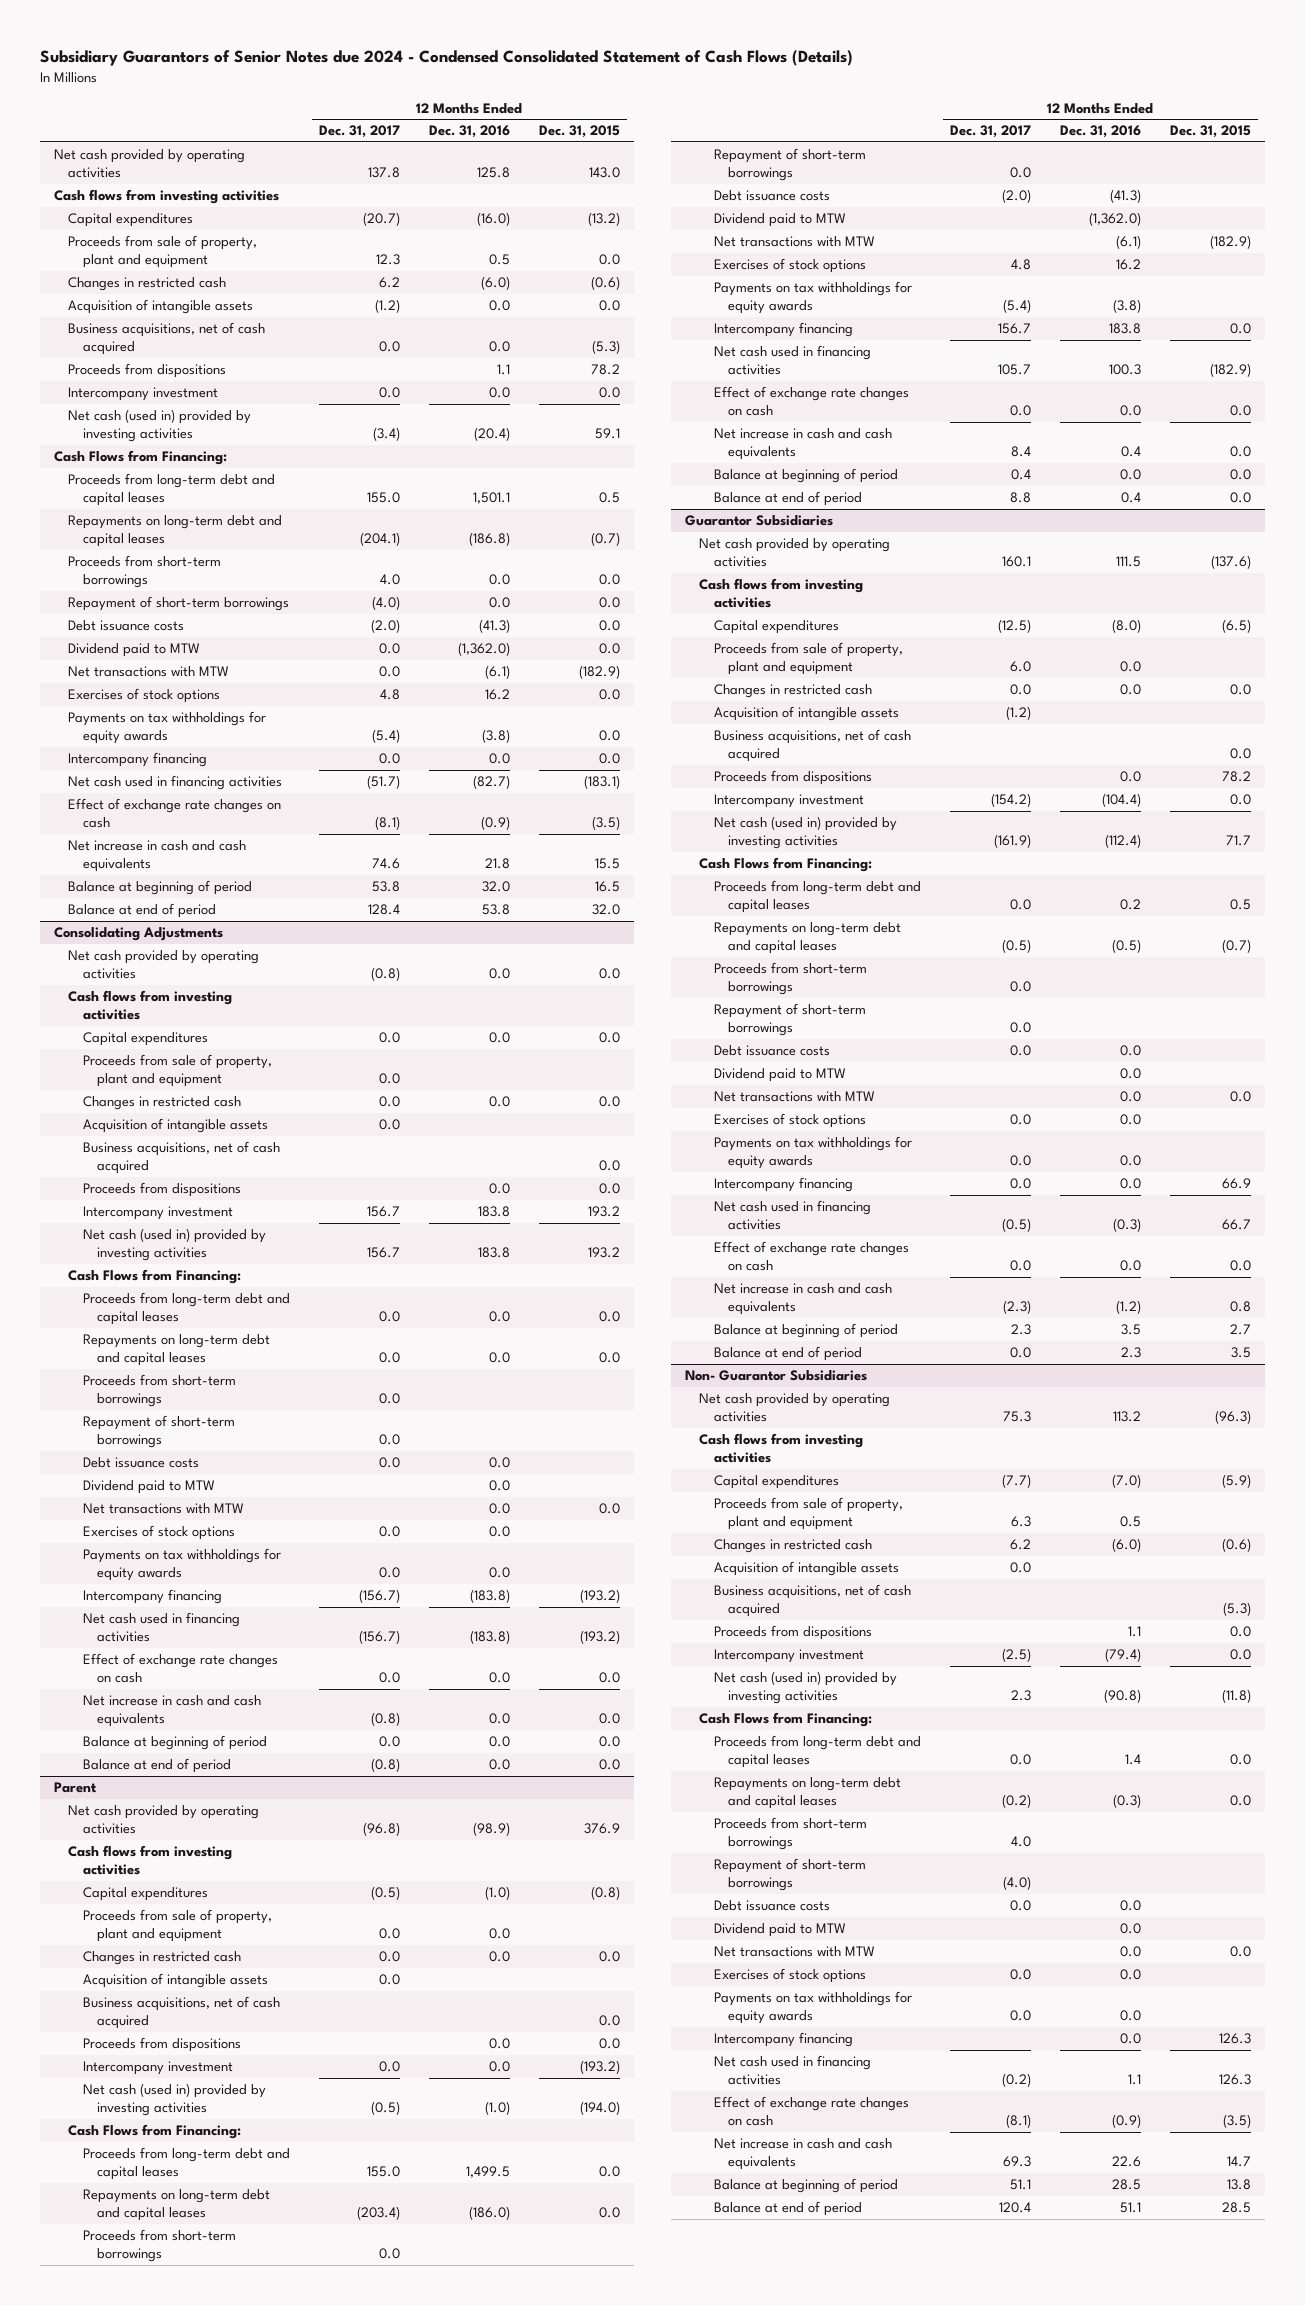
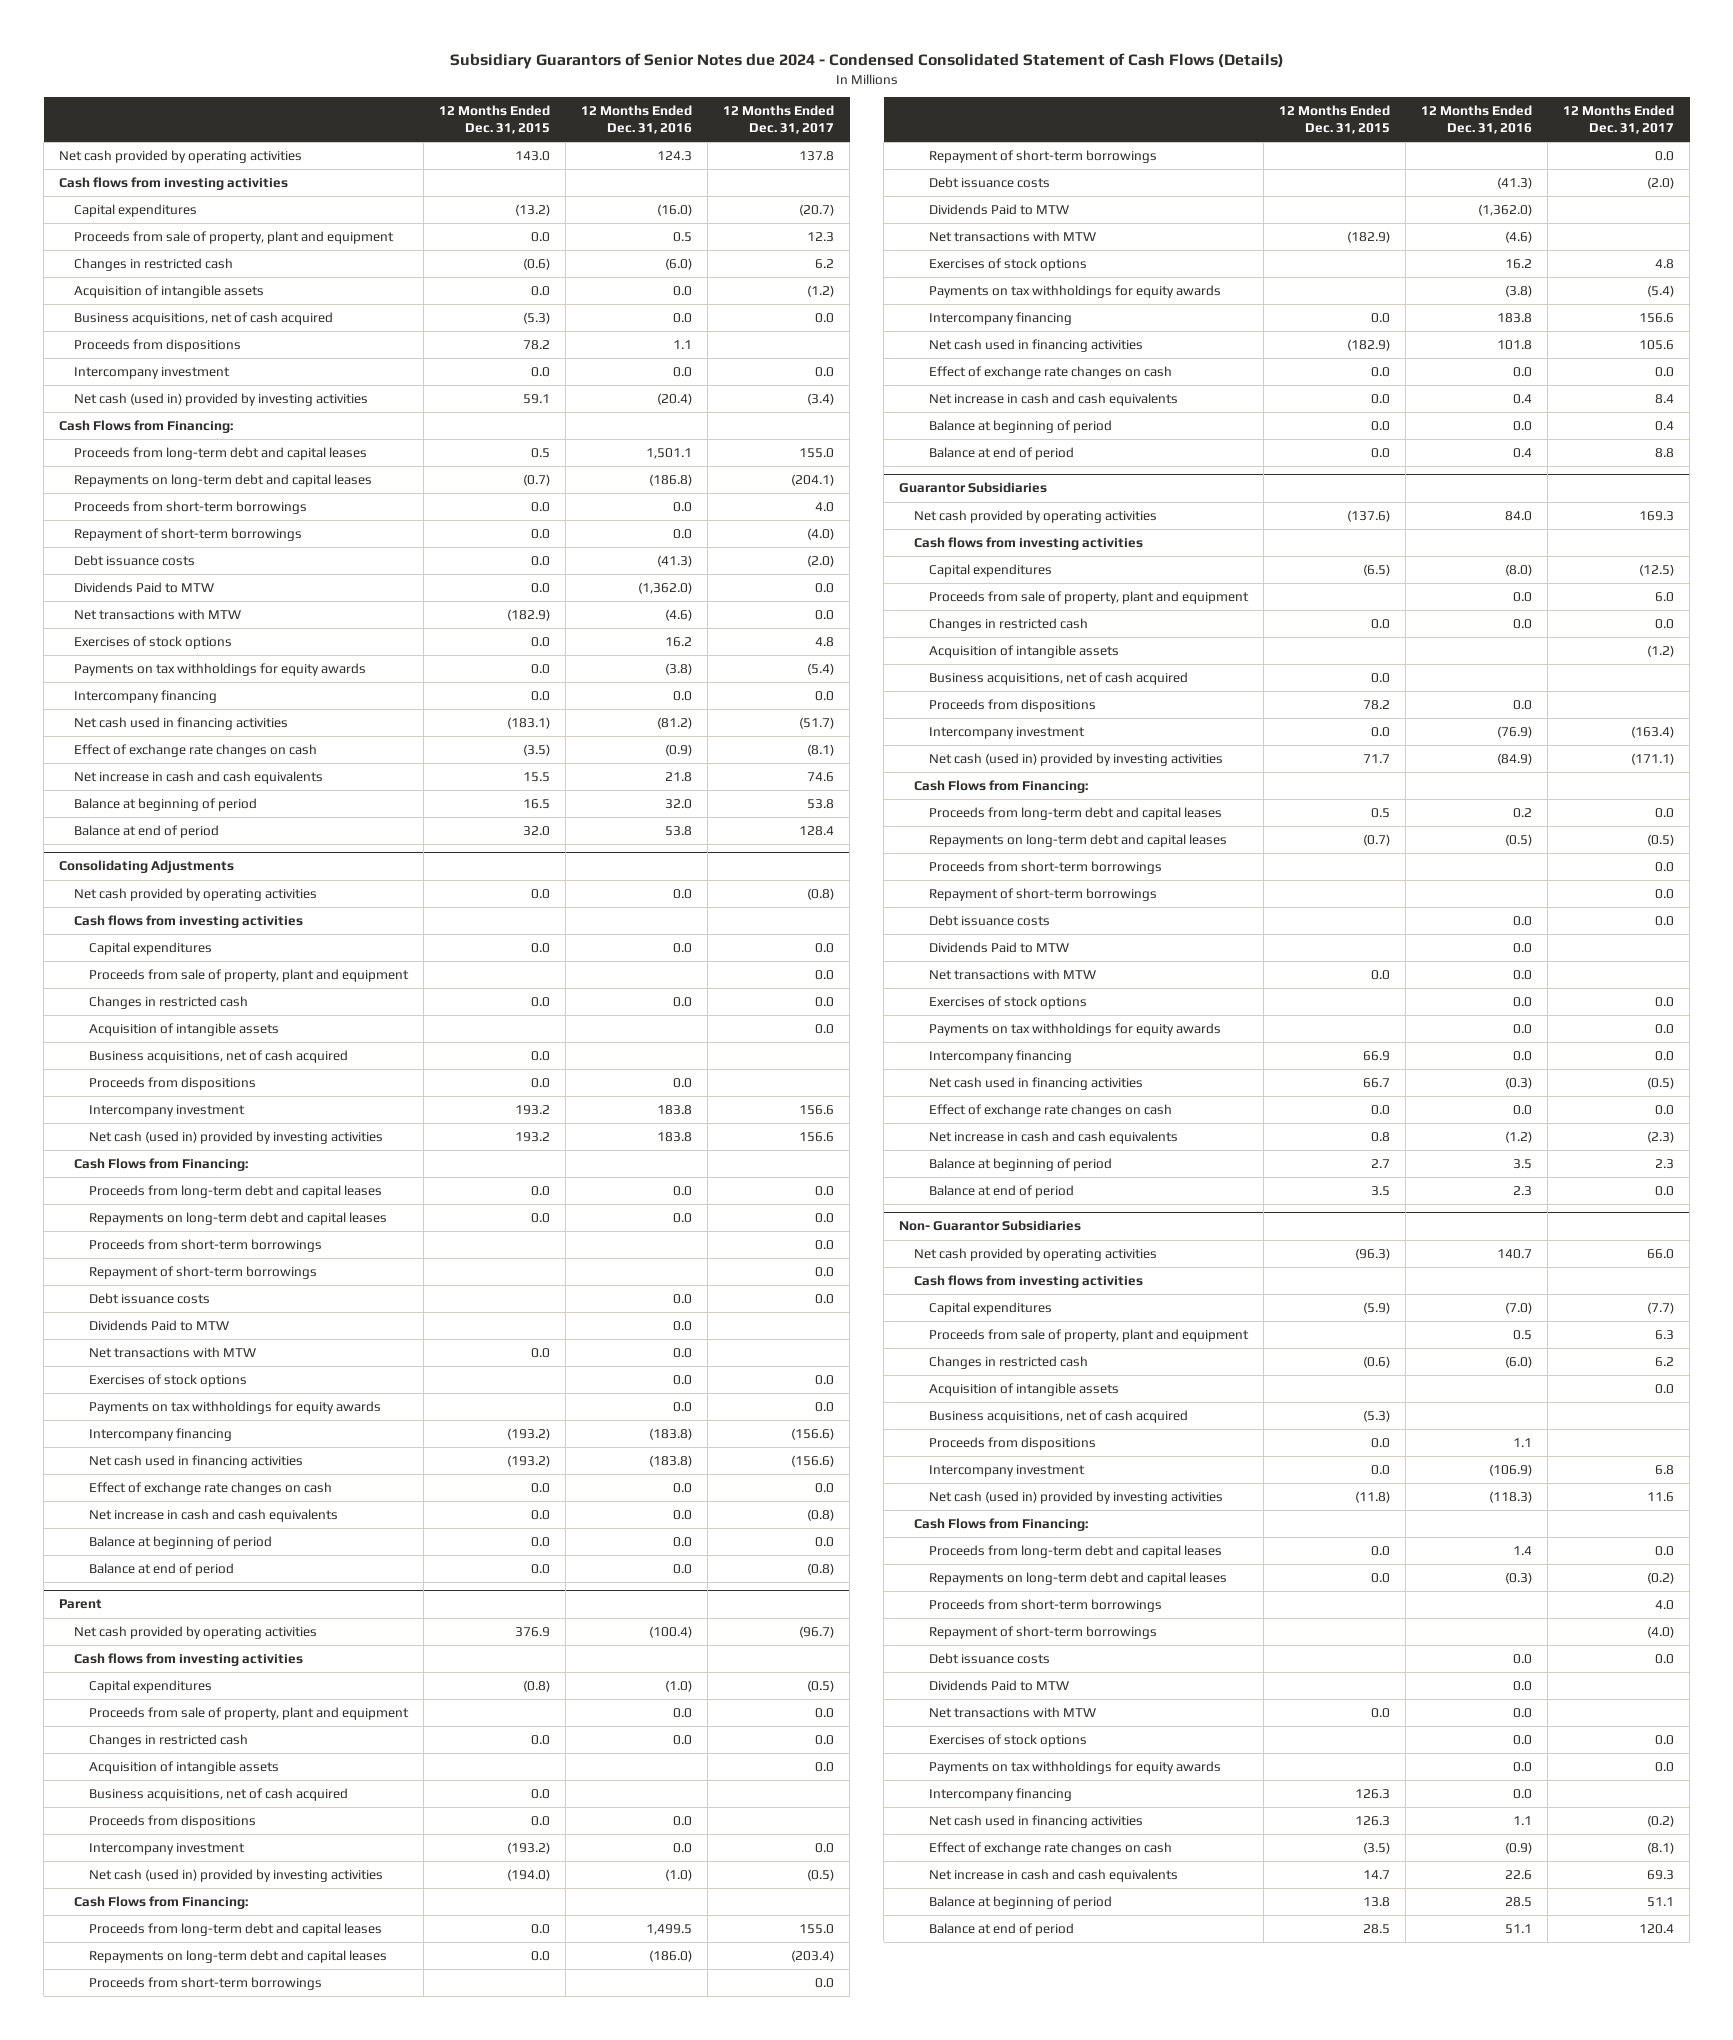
- | 12 Months Ended Dec. 31, 2017 | 12 Months Ended Dec. 31, 2016 | 12 Months Ended Dec. 31, 2015
+ | 12 Months Ended Dec. 31, 2015 | 12 Months Ended Dec. 31, 2016 | 12 Months Ended Dec. 31, 2017
- Net cash provided by operating activities | 137.8 | 125.8 | 143.0
+ Net cash provided by operating activities | 143.0 | 124.3 | 137.8
- Dividend paid to MTW | 0.0 | (1,362.0) | 0.0
- Net transactions with MTW | 0.0 | (6.1) | (182.9)
+ Dividends Paid to MTW | 0.0 | (1,362.0) | 0.0
+ Net transactions with MTW | (182.9) | (4.6) | 0.0
- Net cash used in financing activities | (51.7) | (82.7) | (183.1)
+ Net cash used in financing activities | (183.1) | (81.2) | (51.7)
@ Consolidating Adjustments
- Intercompany investment | 156.7 | 183.8 | 193.2
- Net cash (used in) provided by investing activities | 156.7 | 183.8 | 193.2
+ Intercompany investment | 193.2 | 183.8 | 156.6
+ Net cash (used in) provided by investing activities | 193.2 | 183.8 | 156.6
- Dividend paid to MTW | | 0.0 |
+ Dividends Paid to MTW | | 0.0 |
- Intercompany financing | (156.7) | (183.8) | (193.2)
- Net cash used in financing activities | (156.7) | (183.8) | (193.2)
+ Intercompany financing | (193.2) | (183.8) | (156.6)
+ Net cash used in financing activities | (193.2) | (183.8) | (156.6)
@ Parent
- Net cash provided by operating activities | (96.8) | (98.9) | 376.9
+ Net cash provided by operating activities | 376.9 | (100.4) | (96.7)
- Dividend paid to MTW | | (1,362.0) |
- Net transactions with MTW | | (6.1) | (182.9)
+ Dividends Paid to MTW | | (1,362.0) |
+ Net transactions with MTW | (182.9) | (4.6) |
- Intercompany financing | 156.7 | 183.8 | 0.0
- Net cash used in financing activities | 105.7 | 100.3 | (182.9)
+ Intercompany financing | 0.0 | 183.8 | 156.6
+ Net cash used in financing activities | (182.9) | 101.8 | 105.6
@ Guarantor Subsidiaries
- Net cash provided by operating activities | 160.1 | 111.5 | (137.6)
+ Net cash provided by operating activities | (137.6) | 84.0 | 169.3
- Intercompany investment | (154.2) | (104.4) | 0.0
- Net cash (used in) provided by investing activities | (161.9) | (112.4) | 71.7
+ Intercompany investment | 0.0 | (76.9) | (163.4)
+ Net cash (used in) provided by investing activities | 71.7 | (84.9) | (171.1)
- Dividend paid to MTW | | 0.0 |
+ Dividends Paid to MTW | | 0.0 |
@ Non- Guarantor Subsidiaries
- Net cash provided by operating activities | 75.3 | 113.2 | (96.3)
+ Net cash provided by operating activities | (96.3) | 140.7 | 66.0
- Intercompany investment | (2.5) | (79.4) | 0.0
- Net cash (used in) provided by investing activities | 2.3 | (90.8) | (11.8)
+ Intercompany investment | 0.0 | (106.9) | 6.8
+ Net cash (used in) provided by investing activities | (11.8) | (118.3) | 11.6
- Dividend paid to MTW | | 0.0 |
+ Dividends Paid to MTW | | 0.0 |

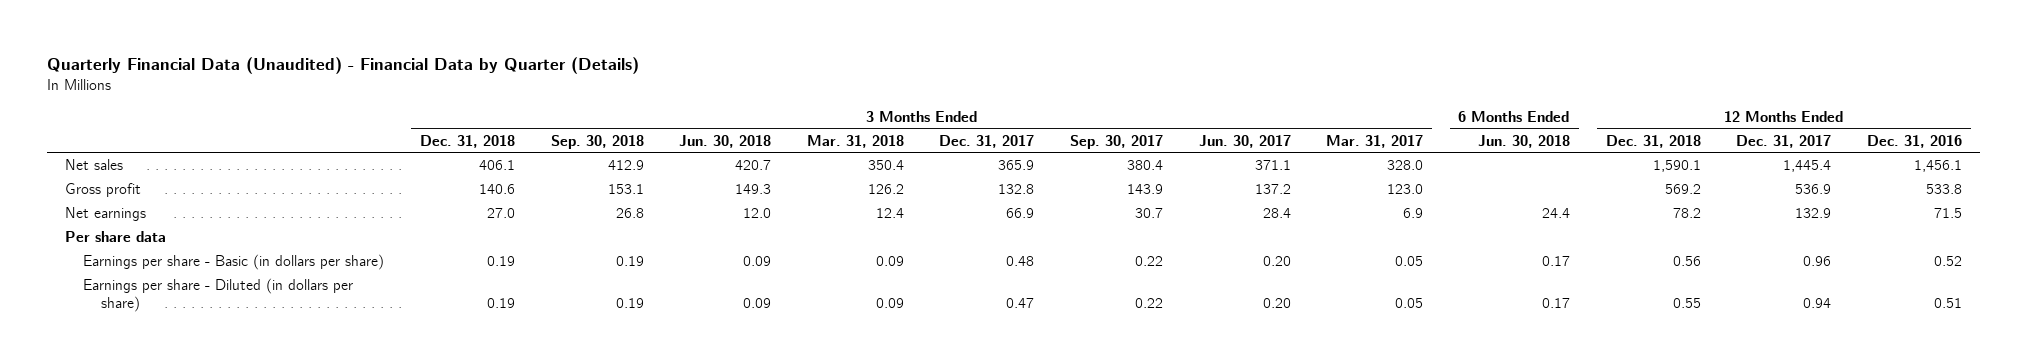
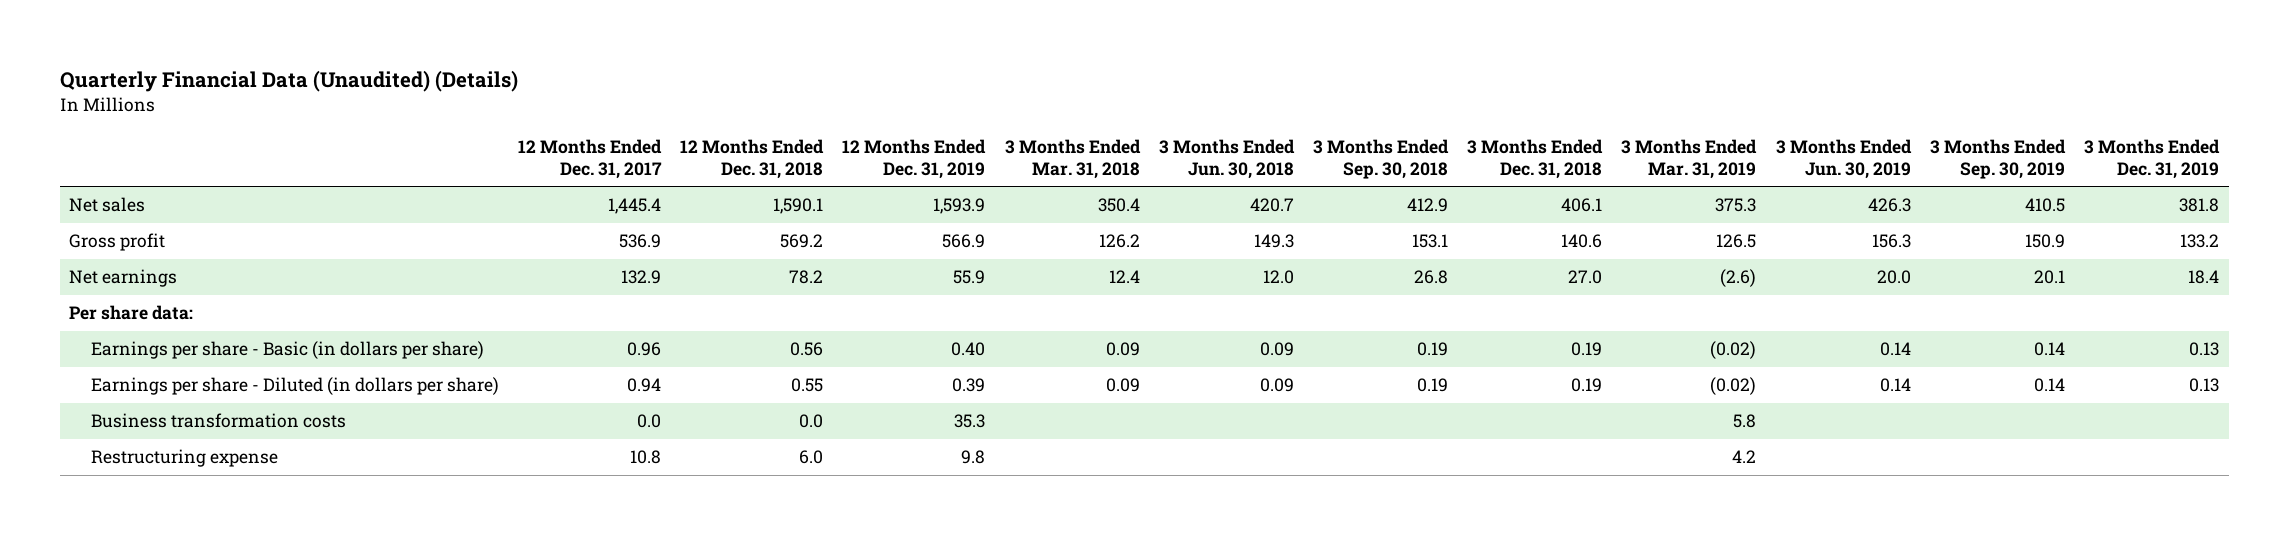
- Quarterly Financial Data (Unaudited) - Financial Data by Quarter (Details)
+ Quarterly Financial Data (Unaudited) (Details)
- | 3 Months Ended Dec. 31, 2018 | 3 Months Ended Sep. 30, 2018 | 3 Months Ended Jun. 30, 2018 | 3 Months Ended Mar. 31, 2018 | 3 Months Ended Dec. 31, 2017 | 3 Months Ended Sep. 30, 2017 | 3 Months Ended Jun. 30, 2017 | 3 Months Ended Mar. 31, 2017 | 6 Months Ended Jun. 30, 2018 | 12 Months Ended Dec. 31, 2018 | 12 Months Ended Dec. 31, 2017 | 12 Months Ended Dec. 31, 2016
+ | 12 Months Ended Dec. 31, 2017 | 12 Months Ended Dec. 31, 2018 | 12 Months Ended Dec. 31, 2019 | 3 Months Ended Mar. 31, 2018 | 3 Months Ended Jun. 30, 2018 | 3 Months Ended Sep. 30, 2018 | 3 Months Ended Dec. 31, 2018 | 3 Months Ended Mar. 31, 2019 | 3 Months Ended Jun. 30, 2019 | 3 Months Ended Sep. 30, 2019 | 3 Months Ended Dec. 31, 2019
- Per share data
+ Per share data:
+ Business transformation costs | 0.0 | 0.0 | 35.3 | | | | | 5.8 | | |
+ Restructuring expense | 10.8 | 6.0 | 9.8 | | | | | 4.2 | | |

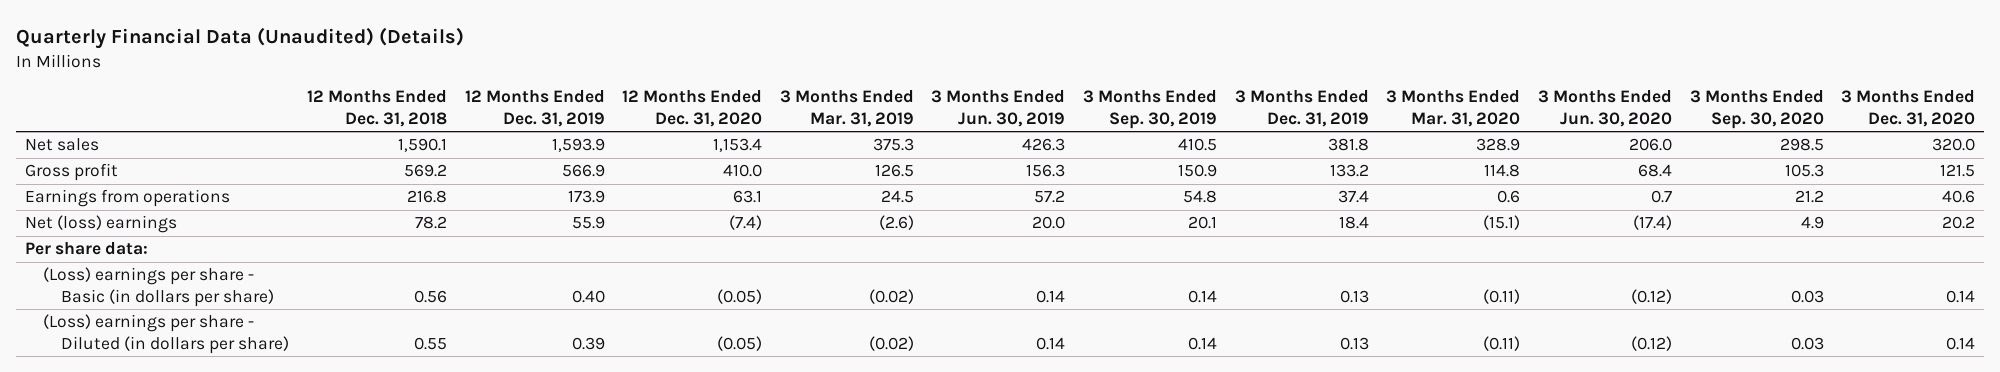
- | 12 Months Ended Dec. 31, 2017 | 12 Months Ended Dec. 31, 2018 | 12 Months Ended Dec. 31, 2019 | 3 Months Ended Mar. 31, 2018 | 3 Months Ended Jun. 30, 2018 | 3 Months Ended Sep. 30, 2018 | 3 Months Ended Dec. 31, 2018 | 3 Months Ended Mar. 31, 2019 | 3 Months Ended Jun. 30, 2019 | 3 Months Ended Sep. 30, 2019 | 3 Months Ended Dec. 31, 2019
+ | 12 Months Ended Dec. 31, 2018 | 12 Months Ended Dec. 31, 2019 | 12 Months Ended Dec. 31, 2020 | 3 Months Ended Mar. 31, 2019 | 3 Months Ended Jun. 30, 2019 | 3 Months Ended Sep. 30, 2019 | 3 Months Ended Dec. 31, 2019 | 3 Months Ended Mar. 31, 2020 | 3 Months Ended Jun. 30, 2020 | 3 Months Ended Sep. 30, 2020 | 3 Months Ended Dec. 31, 2020
- Net earnings | 132.9 | 78.2 | 55.9 | 12.4 | 12.0 | 26.8 | 27.0 | (2.6) | 20.0 | 20.1 | 18.4
+ Earnings from operations | 216.8 | 173.9 | 63.1 | 24.5 | 57.2 | 54.8 | 37.4 | 0.6 | 0.7 | 21.2 | 40.6
+ Net (loss) earnings | 78.2 | 55.9 | (7.4) | (2.6) | 20.0 | 20.1 | 18.4 | (15.1) | (17.4) | 4.9 | 20.2
- Earnings per share - Basic (in dollars per share) | 0.96 | 0.56 | 0.40 | 0.09 | 0.09 | 0.19 | 0.19 | (0.02) | 0.14 | 0.14 | 0.13
- Earnings per share - Diluted (in dollars per share) | 0.94 | 0.55 | 0.39 | 0.09 | 0.09 | 0.19 | 0.19 | (0.02) | 0.14 | 0.14 | 0.13
- Business transformation costs | 0.0 | 0.0 | 35.3 | | | | | 5.8 | | |
- Restructuring expense | 10.8 | 6.0 | 9.8 | | | | | 4.2 | | |
+ (Loss) earnings per share - Basic (in dollars per share) | 0.56 | 0.40 | (0.05) | (0.02) | 0.14 | 0.14 | 0.13 | (0.11) | (0.12) | 0.03 | 0.14
+ (Loss) earnings per share - Diluted (in dollars per share) | 0.55 | 0.39 | (0.05) | (0.02) | 0.14 | 0.14 | 0.13 | (0.11) | (0.12) | 0.03 | 0.14

